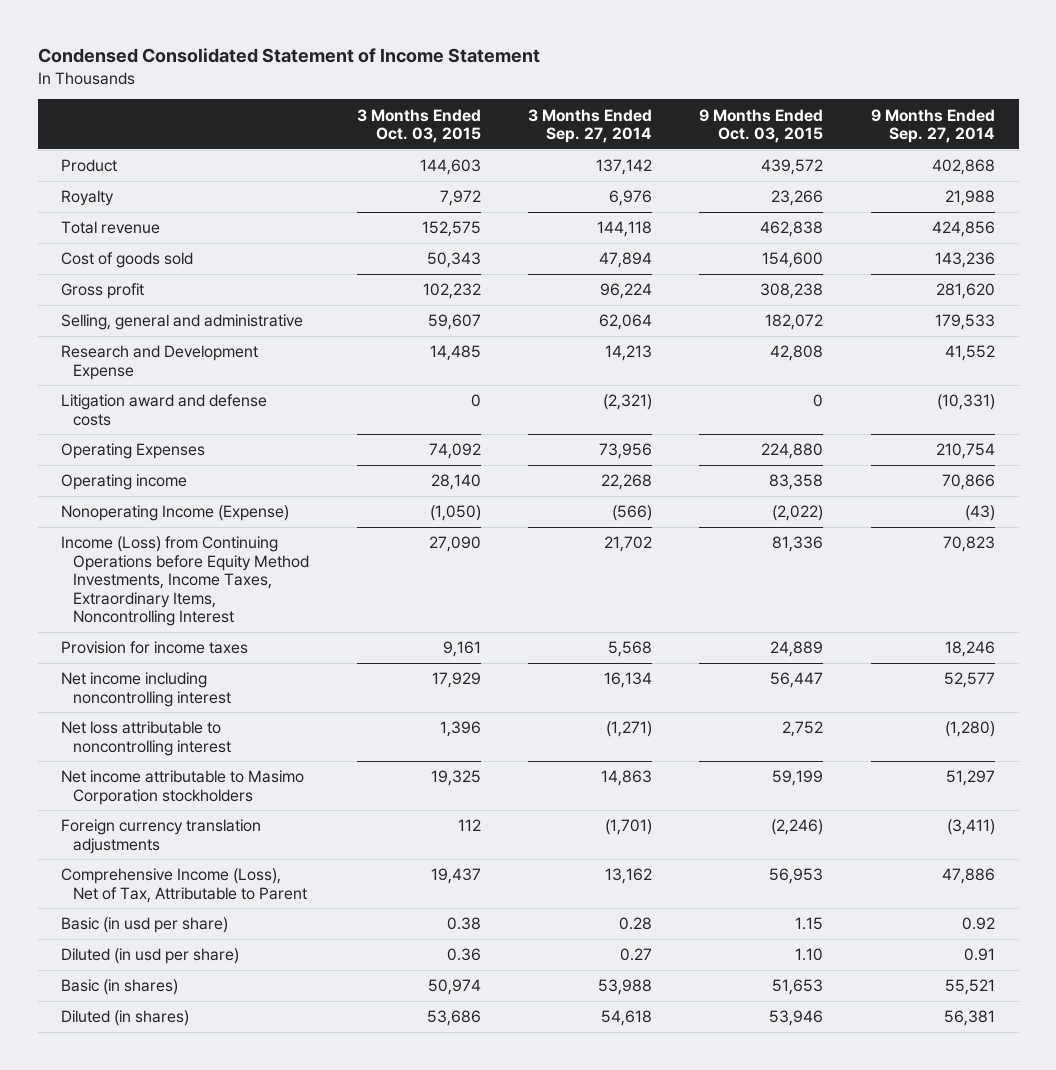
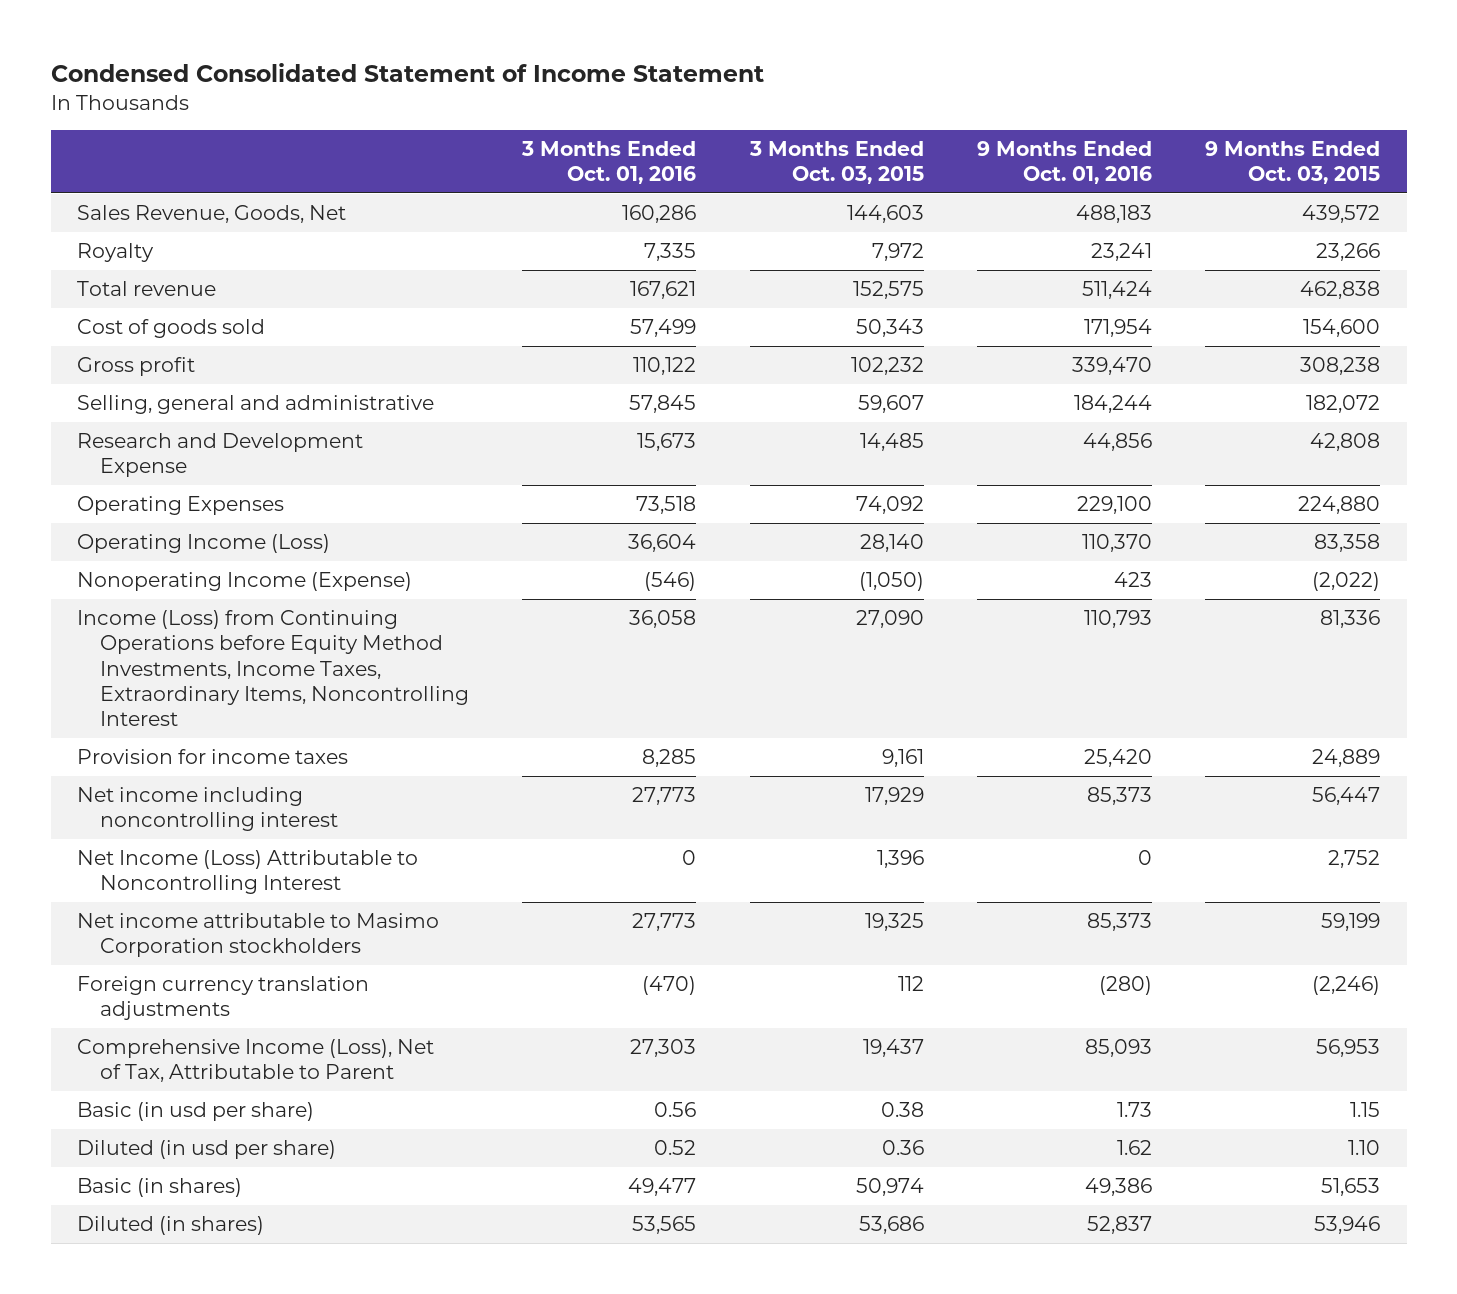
- | 3 Months Ended Oct. 03, 2015 | 3 Months Ended Sep. 27, 2014 | 9 Months Ended Oct. 03, 2015 | 9 Months Ended Sep. 27, 2014
+ | 3 Months Ended Oct. 01, 2016 | 3 Months Ended Oct. 03, 2015 | 9 Months Ended Oct. 01, 2016 | 9 Months Ended Oct. 03, 2015
- Product | 144,603 | 137,142 | 439,572 | 402,868
+ Sales Revenue, Goods, Net | 160,286 | 144,603 | 488,183 | 439,572
- Litigation award and defense costs | 0 | (2,321) | 0 | (10,331)
- Operating income | 28,140 | 22,268 | 83,358 | 70,866
+ Operating Income (Loss) | 36,604 | 28,140 | 110,370 | 83,358
- Net loss attributable to noncontrolling interest | 1,396 | (1,271) | 2,752 | (1,280)
+ Net Income (Loss) Attributable to Noncontrolling Interest | 0 | 1,396 | 0 | 2,752

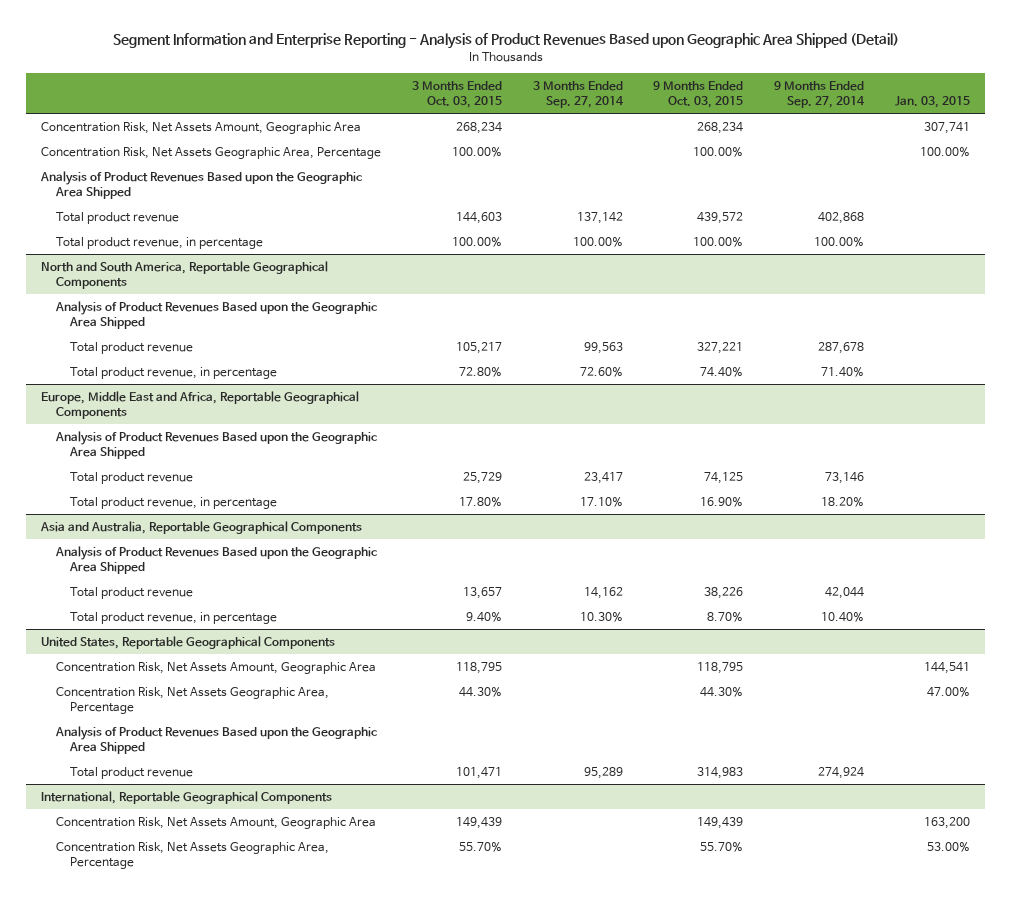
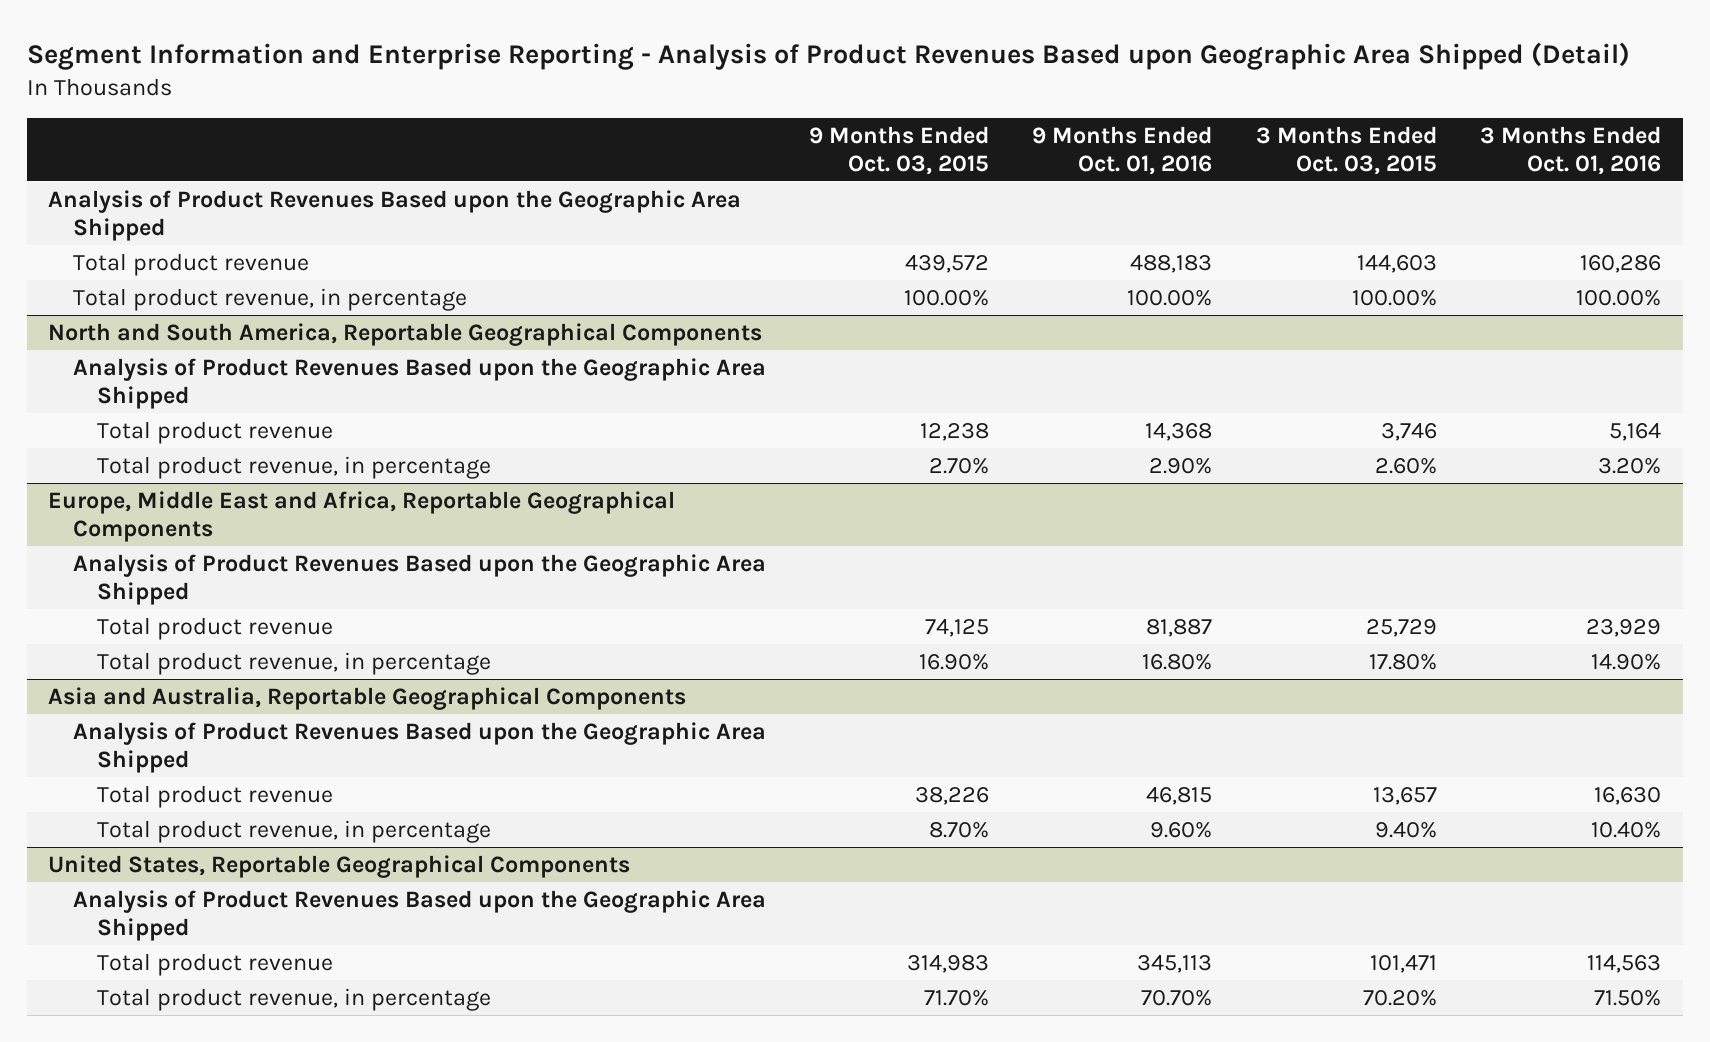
- | 3 Months Ended Oct. 03, 2015 | 3 Months Ended Sep. 27, 2014 | 9 Months Ended Oct. 03, 2015 | 9 Months Ended Sep. 27, 2014 | Jan. 03, 2015
+ | 9 Months Ended Oct. 03, 2015 | 9 Months Ended Oct. 01, 2016 | 3 Months Ended Oct. 03, 2015 | 3 Months Ended Oct. 01, 2016
- Concentration Risk, Net Assets Amount, Geographic Area | 268,234 | | 268,234 | | 307,741
- Concentration Risk, Net Assets Geographic Area, Percentage | 100.00% | | 100.00% | | 100.00%
@ North and South America, Reportable Geographical Components
- Total product revenue | 105,217 | 99,563 | 327,221 | 287,678 |
- Total product revenue, in percentage | 72.80% | 72.60% | 74.40% | 71.40% |
+ Total product revenue | 12,238 | 14,368 | 3,746 | 5,164
+ Total product revenue, in percentage | 2.70% | 2.90% | 2.60% | 3.20%
@ United States, Reportable Geographical Components
- Concentration Risk, Net Assets Amount, Geographic Area | 118,795 | | 118,795 | | 144,541
- Concentration Risk, Net Assets Geographic Area, Percentage | 44.30% | | 44.30% | | 47.00%
- International, Reportable Geographical Components
- Concentration Risk, Net Assets Amount, Geographic Area | 149,439 | | 149,439 | | 163,200
- Concentration Risk, Net Assets Geographic Area, Percentage | 55.70% | | 55.70% | | 53.00%
@ United States, Reportable Geographical Components
+ Total product revenue, in percentage | 71.70% | 70.70% | 70.20% | 71.50%

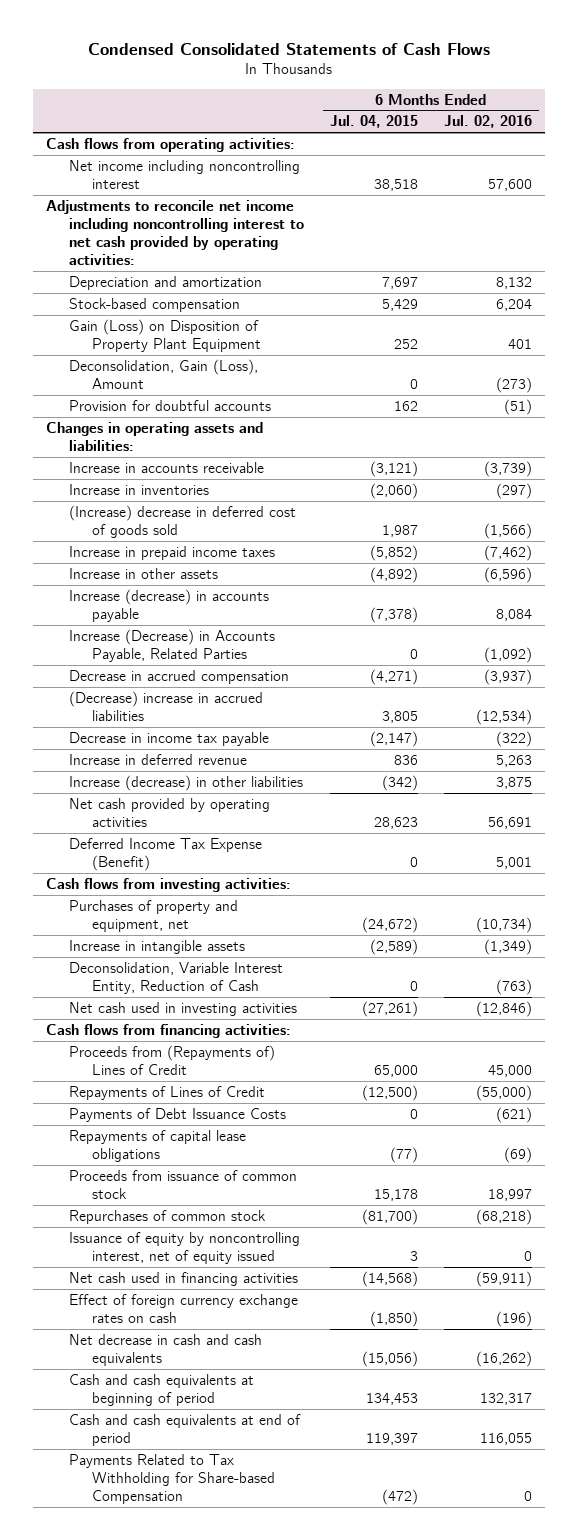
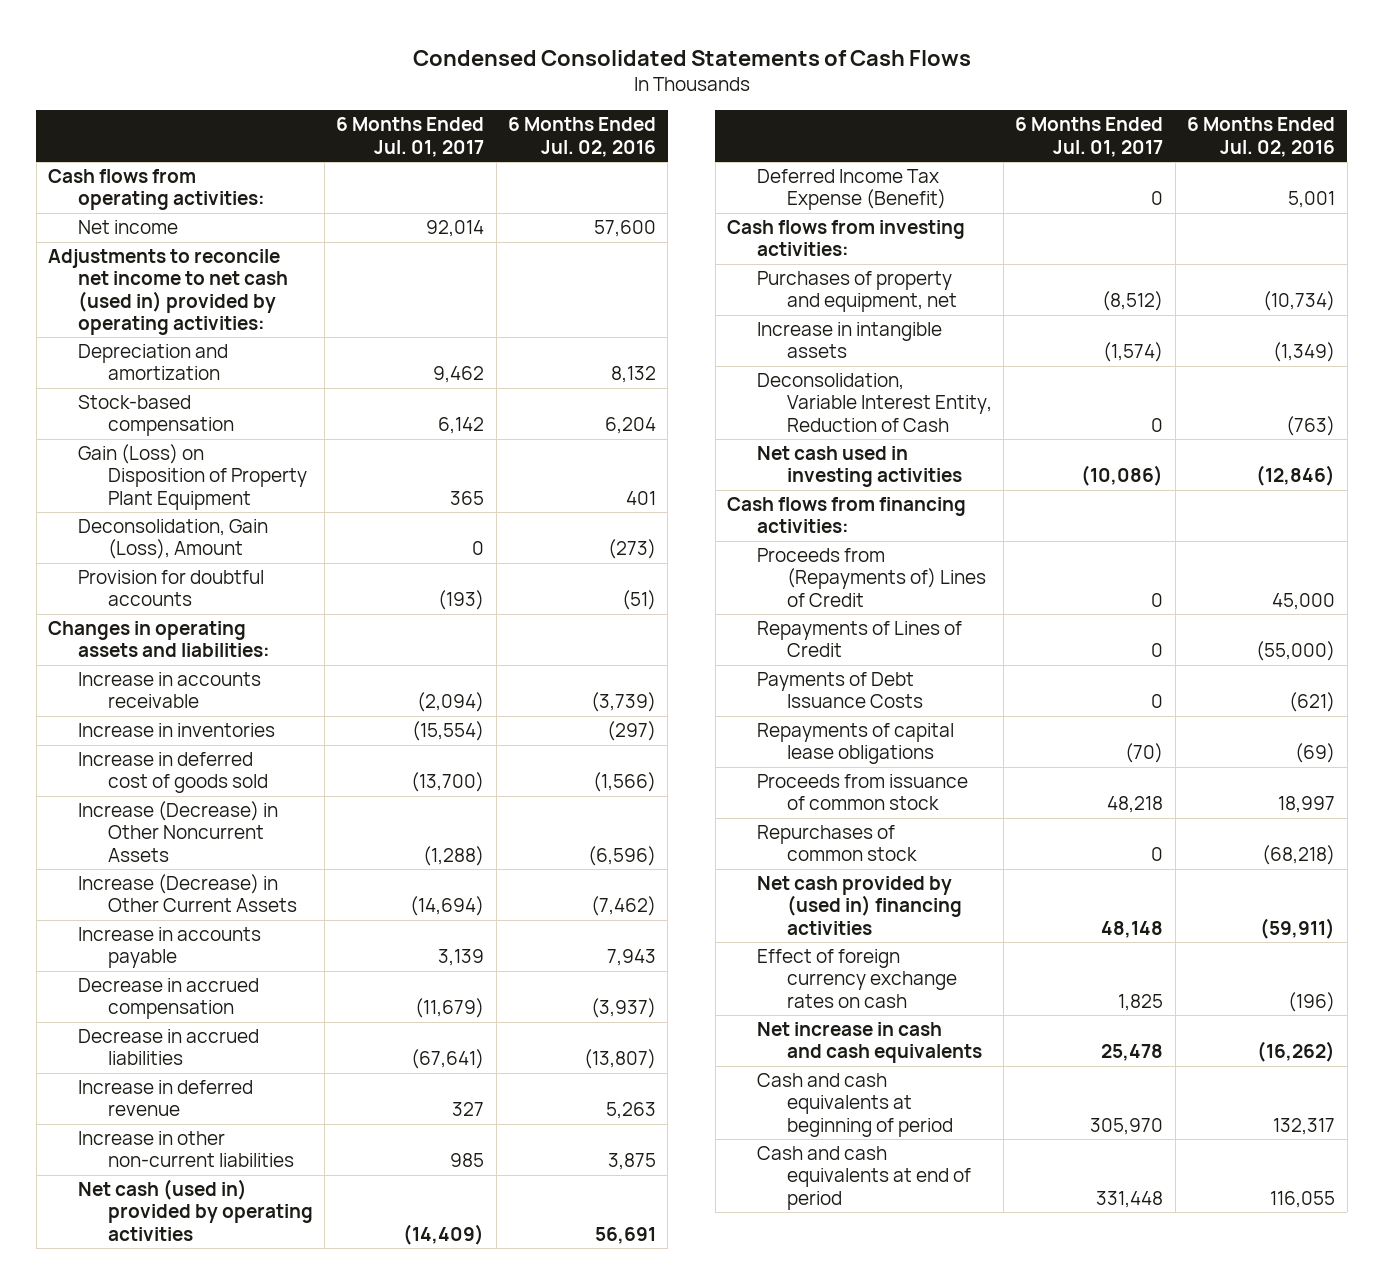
- | 6 Months Ended Jul. 04, 2015 | 6 Months Ended Jul. 02, 2016
+ | 6 Months Ended Jul. 01, 2017 | 6 Months Ended Jul. 02, 2016
- Net income including noncontrolling interest | 38,518 | 57,600
- Adjustments to reconcile net income including noncontrolling interest to net cash provided by operating activities:
+ Net income | 92,014 | 57,600
+ Adjustments to reconcile net income to net cash (used in) provided by operating activities:
- (Increase) decrease in deferred cost of goods sold | 1,987 | (1,566)
- Increase in prepaid income taxes | (5,852) | (7,462)
- Increase in other assets | (4,892) | (6,596)
- Increase (decrease) in accounts payable | (7,378) | 8,084
- Increase (Decrease) in Accounts Payable, Related Parties | 0 | (1,092)
+ Increase in deferred cost of goods sold | (13,700) | (1,566)
+ Increase (Decrease) in Other Noncurrent Assets | (1,288) | (6,596)
+ Increase (Decrease) in Other Current Assets | (14,694) | (7,462)
+ Increase in accounts payable | 3,139 | 7,943
- (Decrease) increase in accrued liabilities | 3,805 | (12,534)
- Decrease in income tax payable | (2,147) | (322)
+ Decrease in accrued liabilities | (67,641) | (13,807)
- Increase (decrease) in other liabilities | (342) | 3,875
- Net cash provided by operating activities | 28,623 | 56,691
+ Increase in other non-current liabilities | 985 | 3,875
+ Net cash (used in) provided by operating activities | (14,409) | 56,691
- Issuance of equity by noncontrolling interest, net of equity issued | 3 | 0
- Net cash used in financing activities | (14,568) | (59,911)
+ Net cash provided by (used in) financing activities | 48,148 | (59,911)
- Net decrease in cash and cash equivalents | (15,056) | (16,262)
+ Net increase in cash and cash equivalents | 25,478 | (16,262)
- Payments Related to Tax Withholding for Share-based Compensation | (472) | 0

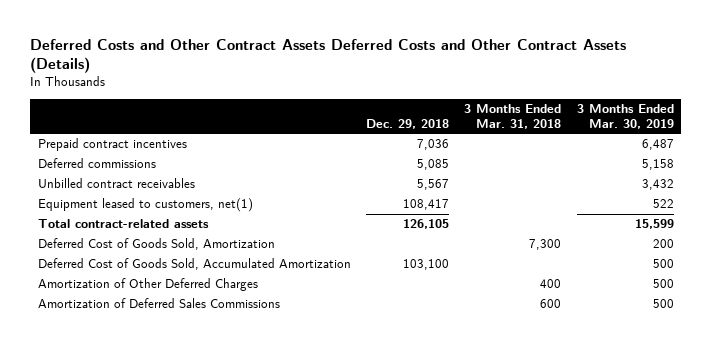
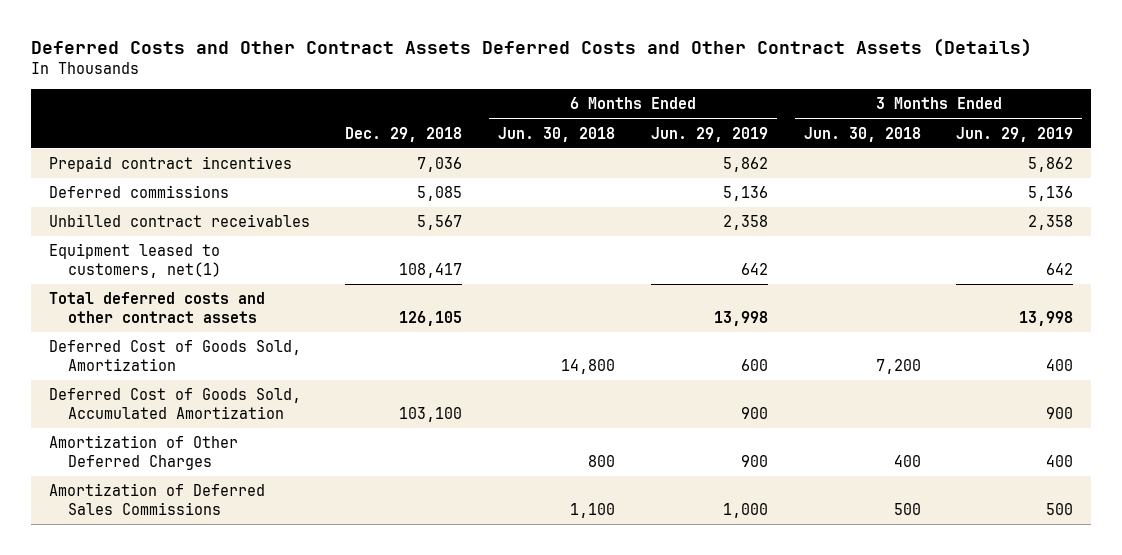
- | Dec. 29, 2018 | 3 Months Ended Mar. 31, 2018 | 3 Months Ended Mar. 30, 2019
+ | Dec. 29, 2018 | 6 Months Ended Jun. 30, 2018 | 6 Months Ended Jun. 29, 2019 | 3 Months Ended Jun. 30, 2018 | 3 Months Ended Jun. 29, 2019
- Total contract-related assets | 126,105 | | 15,599
+ Total deferred costs and other contract assets | 126,105 | | 13,998 | | 13,998

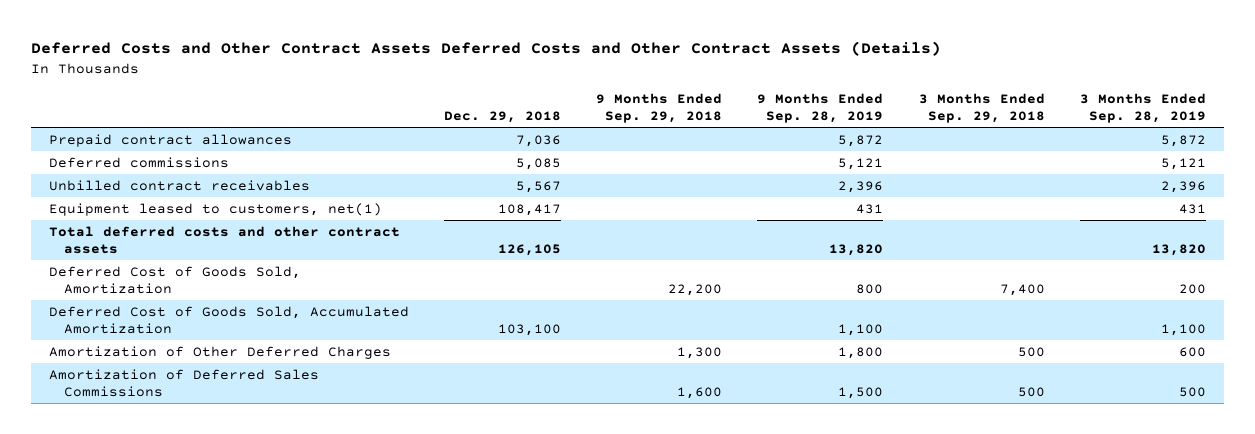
- | Dec. 29, 2018 | 6 Months Ended Jun. 30, 2018 | 6 Months Ended Jun. 29, 2019 | 3 Months Ended Jun. 30, 2018 | 3 Months Ended Jun. 29, 2019
+ | Dec. 29, 2018 | 9 Months Ended Sep. 29, 2018 | 9 Months Ended Sep. 28, 2019 | 3 Months Ended Sep. 29, 2018 | 3 Months Ended Sep. 28, 2019
- Prepaid contract incentives | 7,036 | | 5,862 | | 5,862
+ Prepaid contract allowances | 7,036 | | 5,872 | | 5,872

